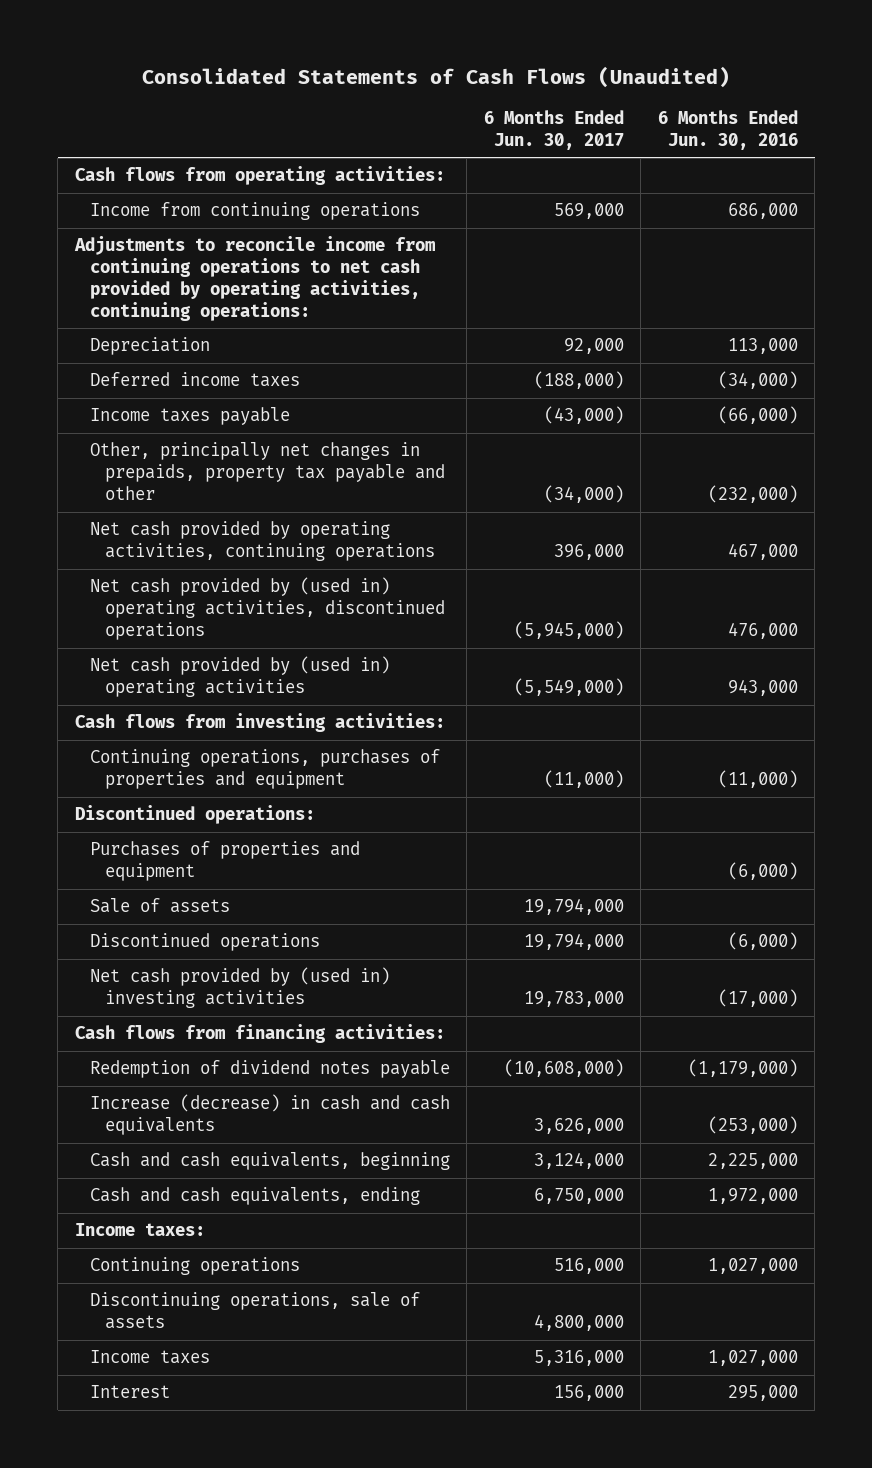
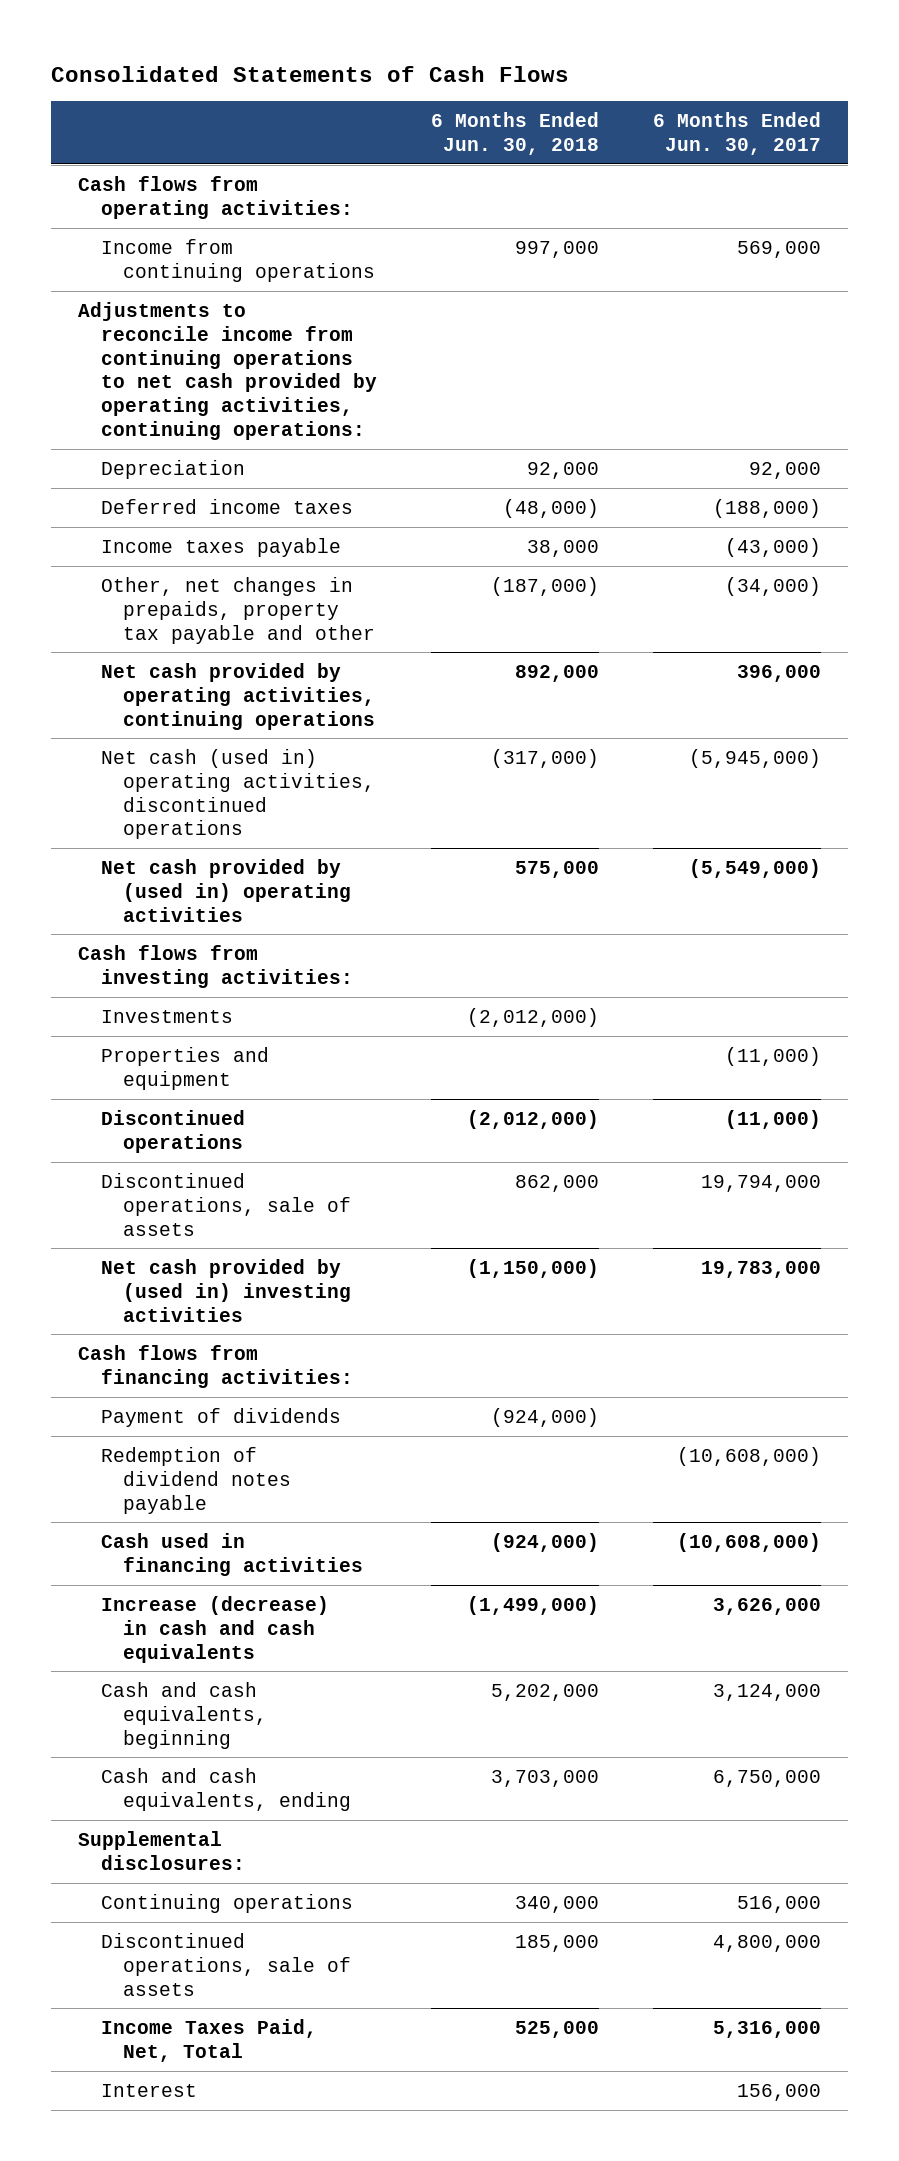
- Consolidated Statements of Cash Flows (Unaudited)
+ Consolidated Statements of Cash Flows
- | 6 Months Ended Jun. 30, 2017 | 6 Months Ended Jun. 30, 2016
+ | 6 Months Ended Jun. 30, 2018 | 6 Months Ended Jun. 30, 2017
- Other, principally net changes in prepaids, property tax payable and other | (34,000) | (232,000)
+ Other, net changes in prepaids, property tax payable and other | (187,000) | (34,000)
- Net cash provided by (used in) operating activities, discontinued operations | (5,945,000) | 476,000
+ Net cash (used in) operating activities, discontinued operations | (317,000) | (5,945,000)
- Continuing operations, purchases of properties and equipment | (11,000) | (11,000)
- Discontinued operations:
- Purchases of properties and equipment | | (6,000)
- Sale of assets | 19,794,000 |
- Discontinued operations | 19,794,000 | (6,000)
+ Investments | (2,012,000) |
+ Properties and equipment | | (11,000)
+ Discontinued operations | (2,012,000) | (11,000)
+ Discontinued operations, sale of assets | 862,000 | 19,794,000
+ Payment of dividends | (924,000) |
+ Cash used in financing activities | (924,000) | (10,608,000)
- Income taxes:
+ Supplemental disclosures:
- Discontinuing operations, sale of assets | 4,800,000 |
- Income taxes | 5,316,000 | 1,027,000
+ Discontinued operations, sale of assets | 185,000 | 4,800,000
+ Income Taxes Paid, Net, Total | 525,000 | 5,316,000

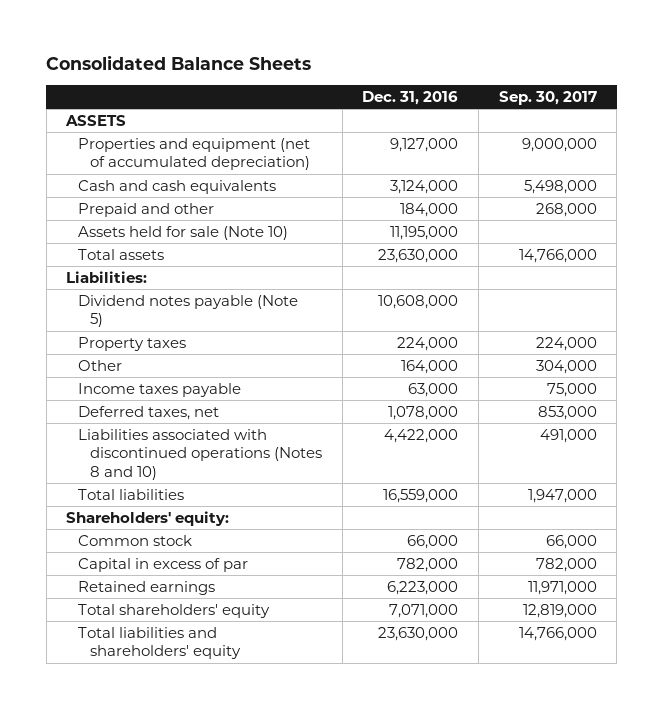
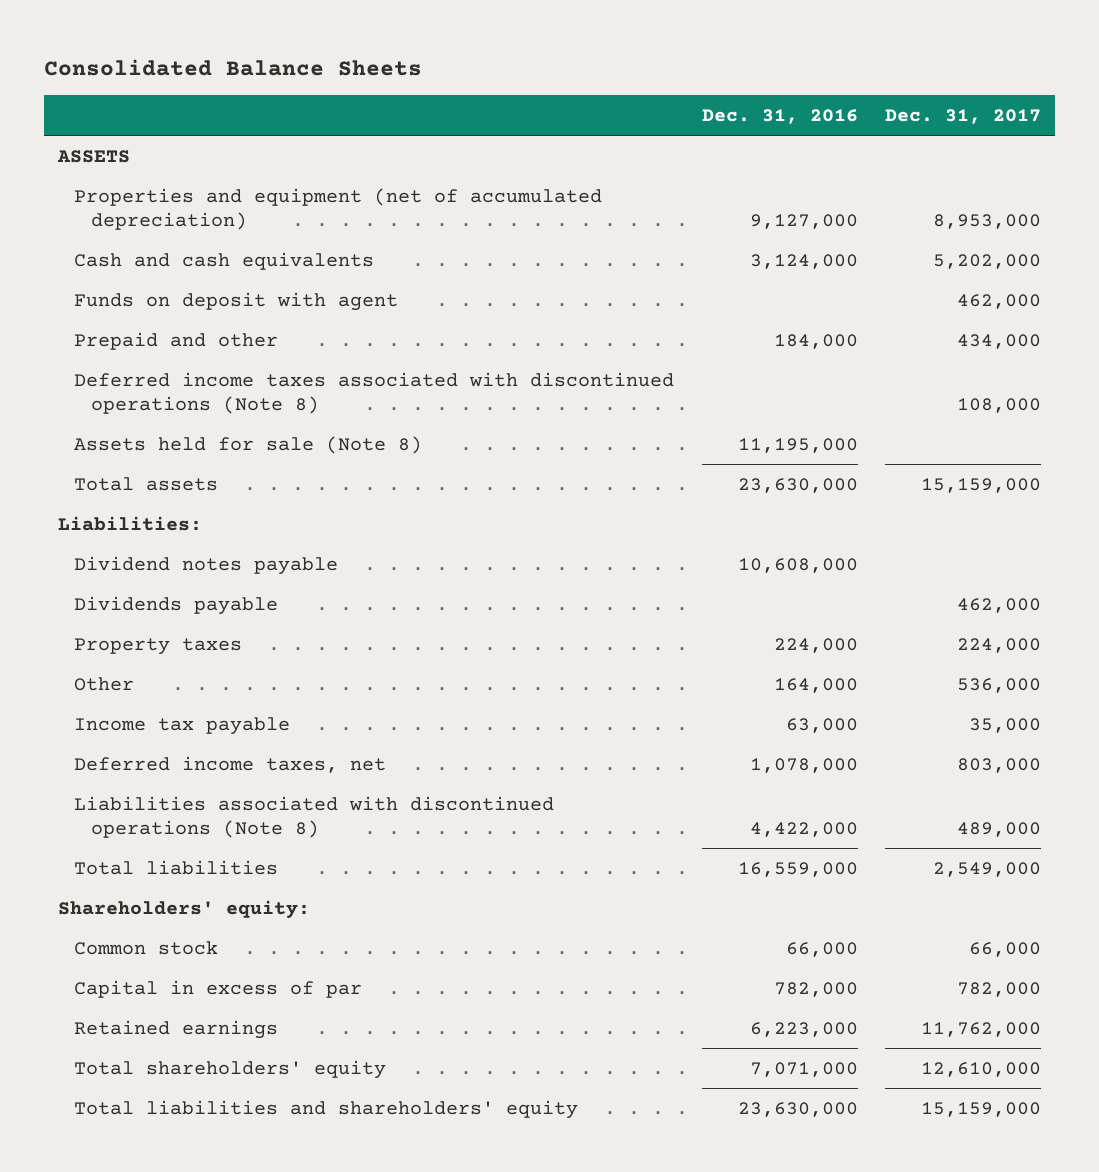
- | Dec. 31, 2016 | Sep. 30, 2017
+ | Dec. 31, 2016 | Dec. 31, 2017
+ Funds on deposit with agent | | 462,000
- Assets held for sale (Note 10) | 11,195,000 |
+ Deferred income taxes associated with discontinued operations (Note 8) | | 108,000
+ Assets held for sale (Note 8) | 11,195,000 |
- Dividend notes payable (Note 5) | 10,608,000 |
+ Dividend notes payable | 10,608,000 |
+ Dividends payable | | 462,000
- Income taxes payable | 63,000 | 75,000
- Deferred taxes, net | 1,078,000 | 853,000
- Liabilities associated with discontinued operations (Notes 8 and 10) | 4,422,000 | 491,000
+ Income tax payable | 63,000 | 35,000
+ Deferred income taxes, net | 1,078,000 | 803,000
+ Liabilities associated with discontinued operations (Note 8) | 4,422,000 | 489,000

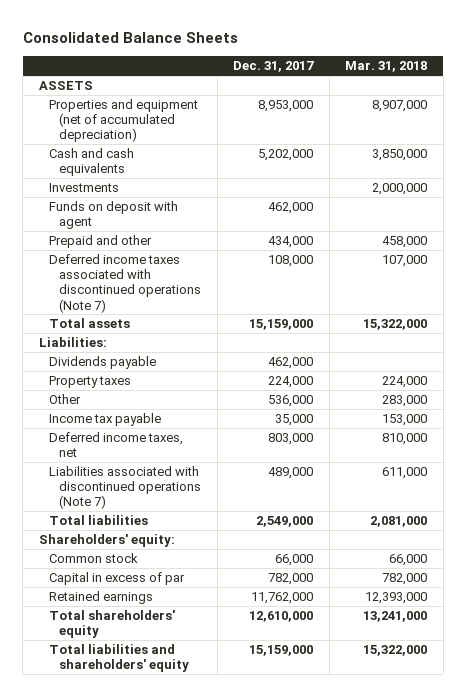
- | Dec. 31, 2016 | Dec. 31, 2017
+ | Dec. 31, 2017 | Mar. 31, 2018
+ Investments | | 2,000,000
- Deferred income taxes associated with discontinued operations (Note 8) | | 108,000
- Assets held for sale (Note 8) | 11,195,000 |
+ Deferred income taxes associated with discontinued operations (Note 7) | 108,000 | 107,000
- Dividend notes payable | 10,608,000 |
- Liabilities associated with discontinued operations (Note 8) | 4,422,000 | 489,000
+ Liabilities associated with discontinued operations (Note 7) | 489,000 | 611,000

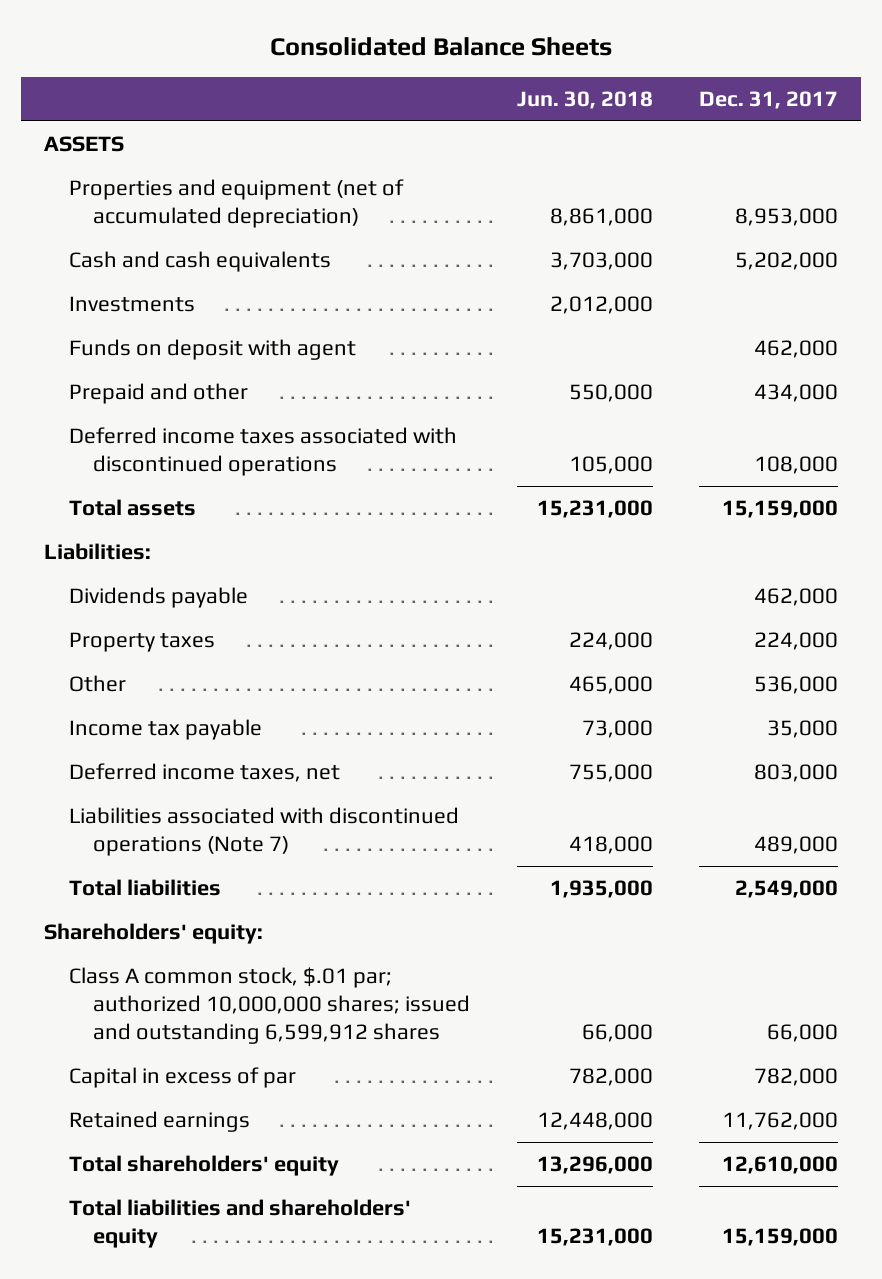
- | Dec. 31, 2017 | Mar. 31, 2018
+ | Jun. 30, 2018 | Dec. 31, 2017
- Deferred income taxes associated with discontinued operations (Note 7) | 108,000 | 107,000
+ Deferred income taxes associated with discontinued operations | 105,000 | 108,000
- Common stock | 66,000 | 66,000
+ Class A common stock, $.01 par; authorized 10,000,000 shares; issued and outstanding 6,599,912 shares | 66,000 | 66,000

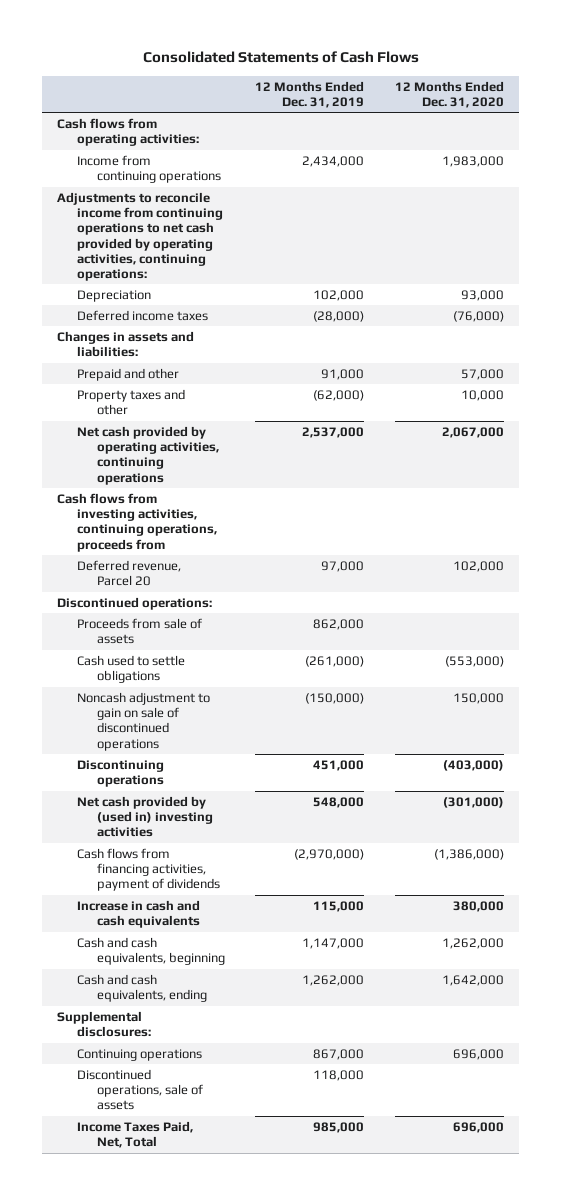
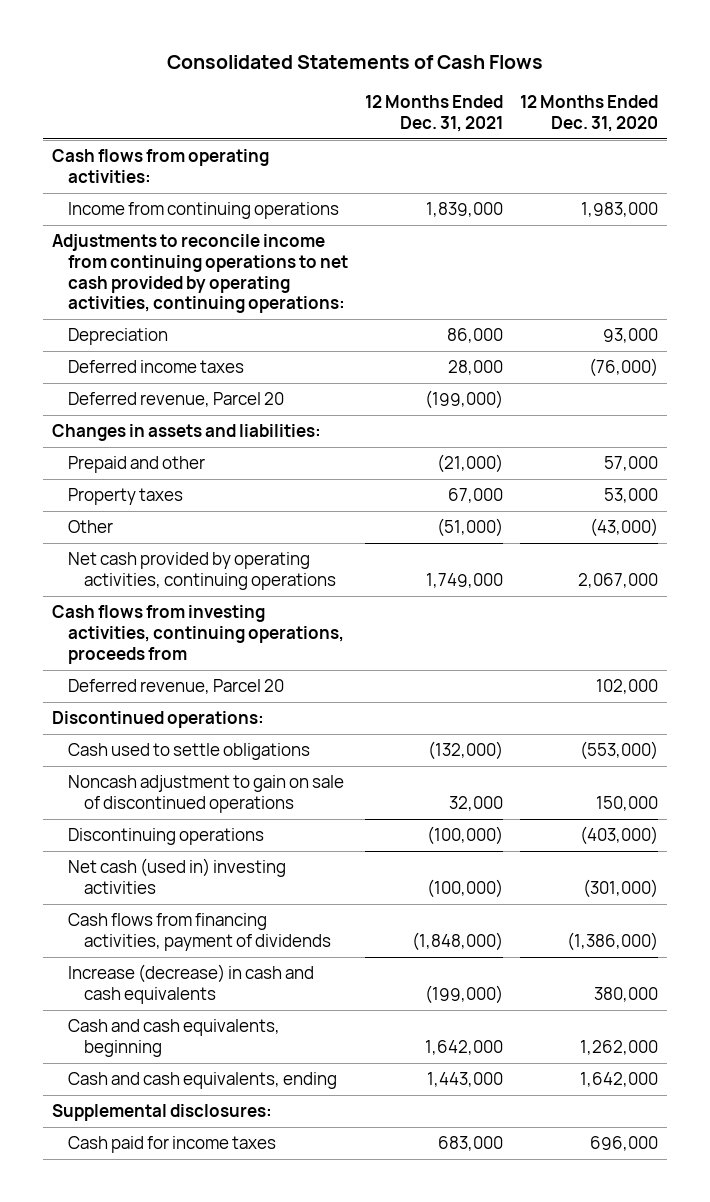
- | 12 Months Ended Dec. 31, 2019 | 12 Months Ended Dec. 31, 2020
+ | 12 Months Ended Dec. 31, 2021 | 12 Months Ended Dec. 31, 2020
+ Deferred revenue, Parcel 20 | (199,000) |
- Property taxes and other | (62,000) | 10,000
+ Property taxes | 67,000 | 53,000
+ Other | (51,000) | (43,000)
- Proceeds from sale of assets | 862,000 |
- Net cash provided by (used in) investing activities | 548,000 | (301,000)
+ Net cash (used in) investing activities | (100,000) | (301,000)
- Increase in cash and cash equivalents | 115,000 | 380,000
+ Increase (decrease) in cash and cash equivalents | (199,000) | 380,000
- Continuing operations | 867,000 | 696,000
- Discontinued operations, sale of assets | 118,000 |
- Income Taxes Paid, Net, Total | 985,000 | 696,000
+ Cash paid for income taxes | 683,000 | 696,000

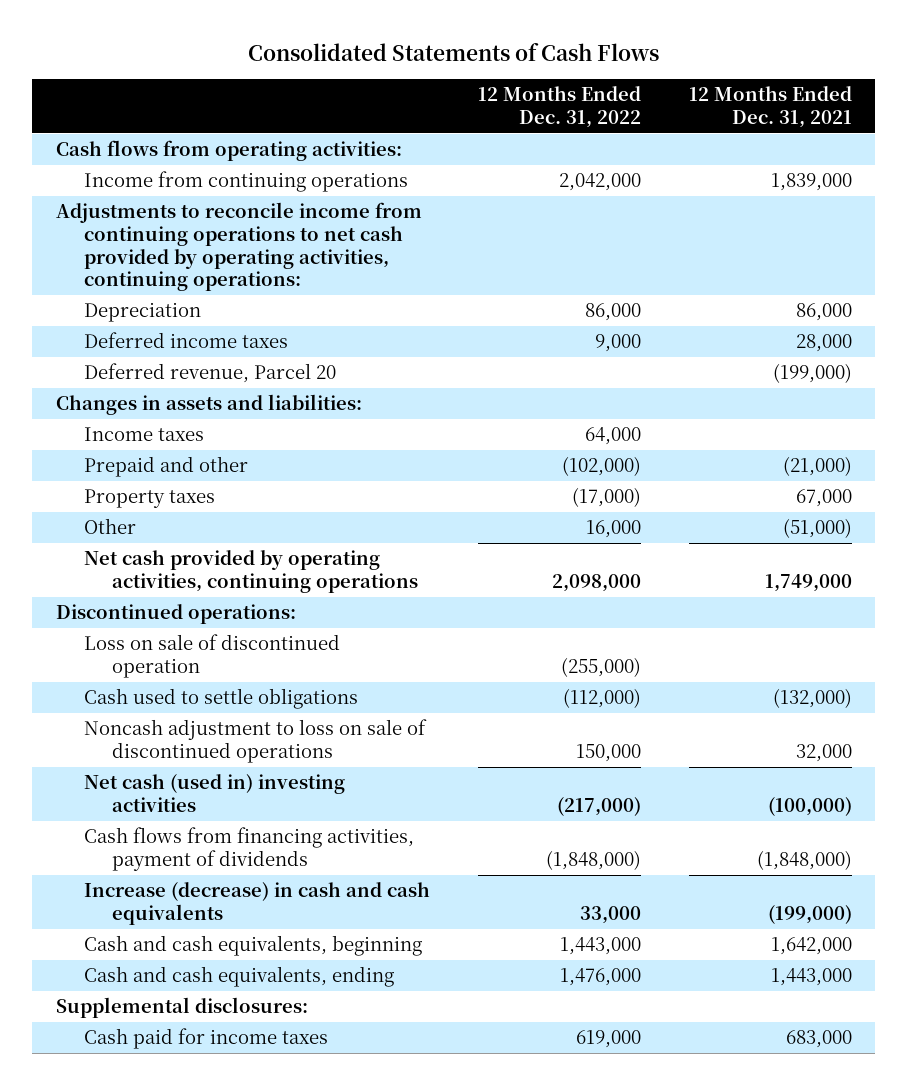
- | 12 Months Ended Dec. 31, 2021 | 12 Months Ended Dec. 31, 2020
+ | 12 Months Ended Dec. 31, 2022 | 12 Months Ended Dec. 31, 2021
+ Income taxes | 64,000 |
- Cash flows from investing activities, continuing operations, proceeds from
- Deferred revenue, Parcel 20 | | 102,000
+ Loss on sale of discontinued operation | (255,000) |
- Noncash adjustment to gain on sale of discontinued operations | 32,000 | 150,000
- Discontinuing operations | (100,000) | (403,000)
+ Noncash adjustment to loss on sale of discontinued operations | 150,000 | 32,000

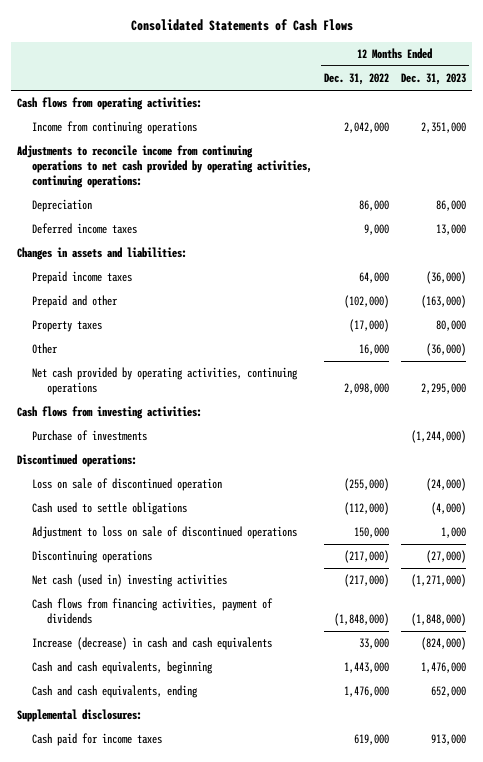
- | 12 Months Ended Dec. 31, 2022 | 12 Months Ended Dec. 31, 2021
+ | 12 Months Ended Dec. 31, 2022 | 12 Months Ended Dec. 31, 2023
- Deferred revenue, Parcel 20 | | (199,000)
- Income taxes | 64,000 |
+ Prepaid income taxes | 64,000 | (36,000)
+ Cash flows from investing activities:
+ Purchase of investments | | (1,244,000)
- Noncash adjustment to loss on sale of discontinued operations | 150,000 | 32,000
+ Adjustment to loss on sale of discontinued operations | 150,000 | 1,000
+ Discontinuing operations | (217,000) | (27,000)

